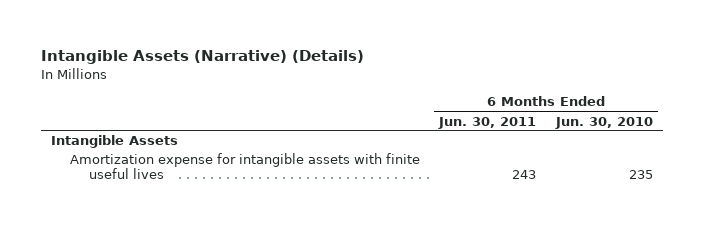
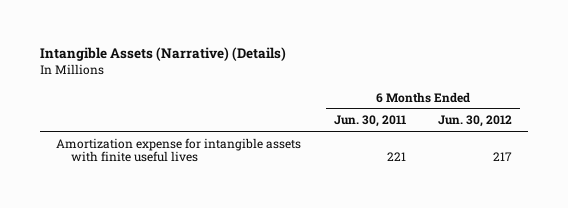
- | 6 Months Ended Jun. 30, 2011 | 6 Months Ended Jun. 30, 2010
+ | 6 Months Ended Jun. 30, 2011 | 6 Months Ended Jun. 30, 2012
- Intangible Assets
- Amortization expense for intangible assets with finite useful lives | 243 | 235
+ Amortization expense for intangible assets with finite useful lives | 221 | 217

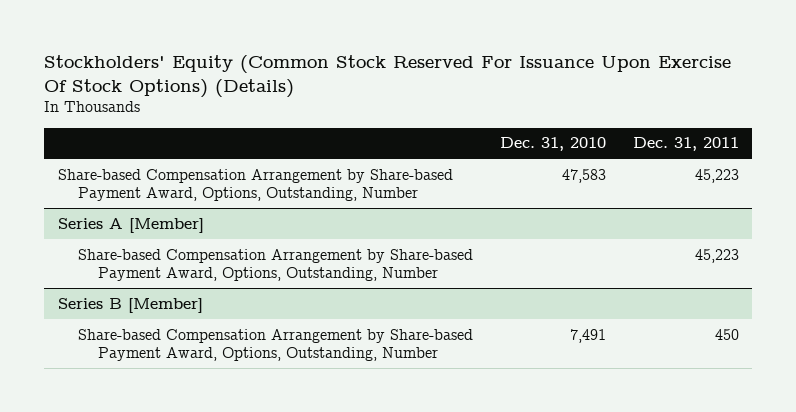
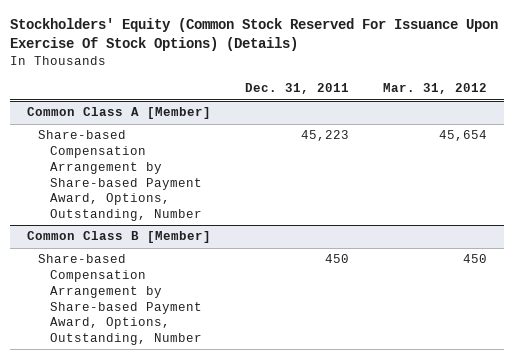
- | Dec. 31, 2010 | Dec. 31, 2011
+ | Dec. 31, 2011 | Mar. 31, 2012
- Share-based Compensation Arrangement by Share-based Payment Award, Options, Outstanding, Number | 47,583 | 45,223
- Series A [Member]
+ Common Class A [Member]
- Series B [Member]
+ Common Class B [Member]

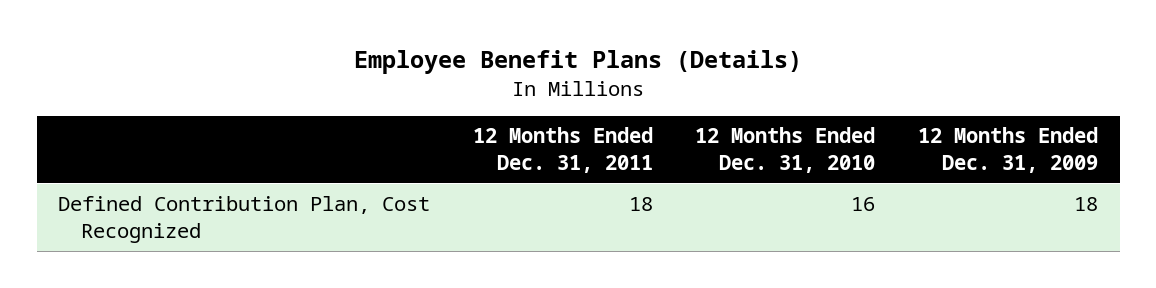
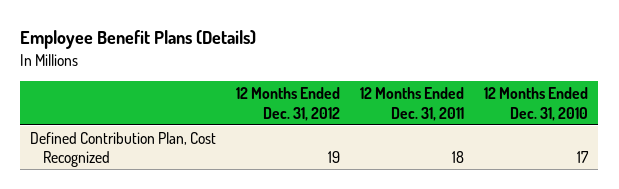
- | 12 Months Ended Dec. 31, 2011 | 12 Months Ended Dec. 31, 2010 | 12 Months Ended Dec. 31, 2009
+ | 12 Months Ended Dec. 31, 2012 | 12 Months Ended Dec. 31, 2011 | 12 Months Ended Dec. 31, 2010
- Defined Contribution Plan, Cost Recognized | 18 | 16 | 18
+ Defined Contribution Plan, Cost Recognized | 19 | 18 | 17

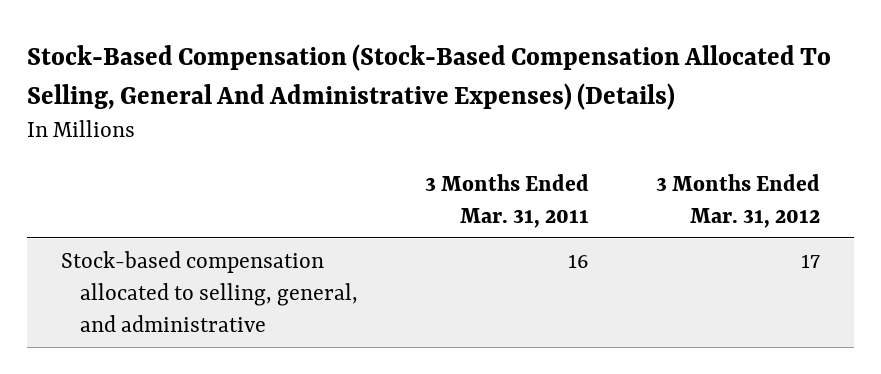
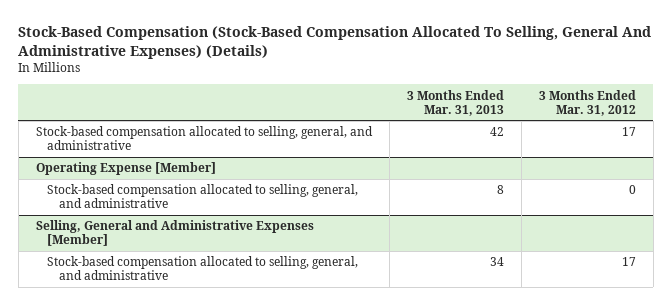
- | 3 Months Ended Mar. 31, 2011 | 3 Months Ended Mar. 31, 2012
+ | 3 Months Ended Mar. 31, 2013 | 3 Months Ended Mar. 31, 2012
+ Operating Expense [Member]
+ Stock-based compensation allocated to selling, general, and administrative | 8 | 0
+ Selling, General and Administrative Expenses [Member]
+ Stock-based compensation allocated to selling, general, and administrative | 34 | 17

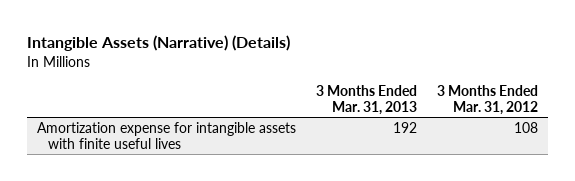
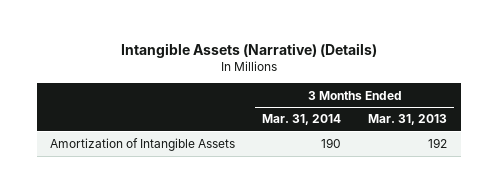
- | 3 Months Ended Mar. 31, 2013 | 3 Months Ended Mar. 31, 2012
+ | 3 Months Ended Mar. 31, 2014 | 3 Months Ended Mar. 31, 2013
- Amortization expense for intangible assets with finite useful lives | 192 | 108
+ Amortization of Intangible Assets | 190 | 192

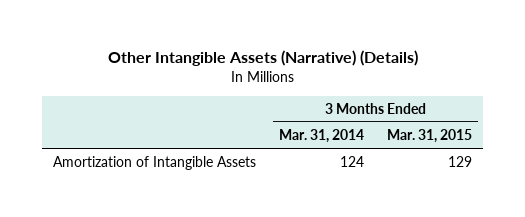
- Intangible Assets (Narrative) (Details)
+ Other Intangible Assets (Narrative) (Details)
- | 3 Months Ended Mar. 31, 2014 | 3 Months Ended Mar. 31, 2013
+ | 3 Months Ended Mar. 31, 2014 | 3 Months Ended Mar. 31, 2015
- Amortization of Intangible Assets | 190 | 192
+ Amortization of Intangible Assets | 124 | 129

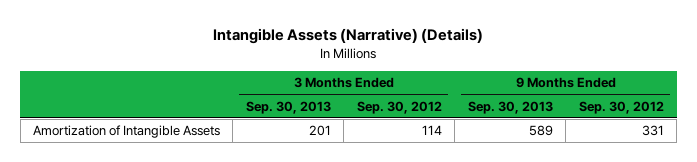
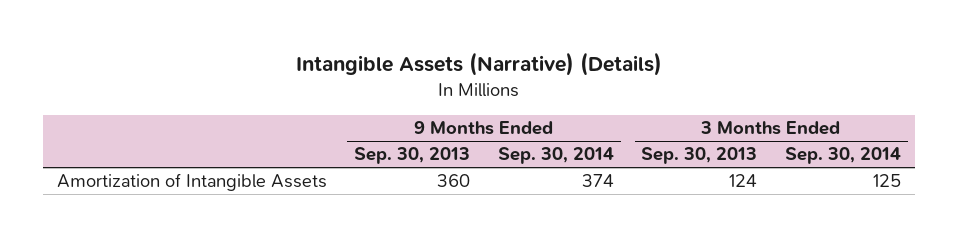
- | 3 Months Ended Sep. 30, 2013 | 3 Months Ended Sep. 30, 2012 | 9 Months Ended Sep. 30, 2013 | 9 Months Ended Sep. 30, 2012
+ | 9 Months Ended Sep. 30, 2013 | 9 Months Ended Sep. 30, 2014 | 3 Months Ended Sep. 30, 2013 | 3 Months Ended Sep. 30, 2014
- Amortization of Intangible Assets | 201 | 114 | 589 | 331
+ Amortization of Intangible Assets | 360 | 374 | 124 | 125

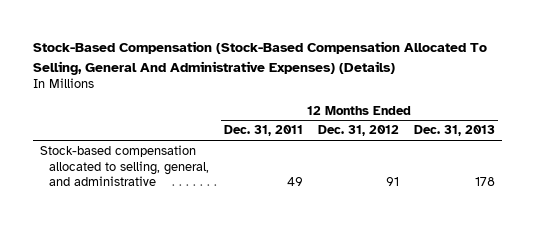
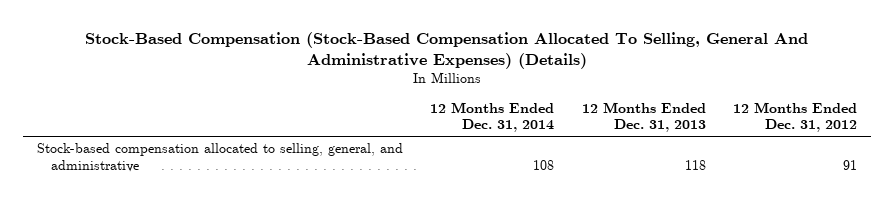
- | 12 Months Ended Dec. 31, 2011 | 12 Months Ended Dec. 31, 2012 | 12 Months Ended Dec. 31, 2013
+ | 12 Months Ended Dec. 31, 2014 | 12 Months Ended Dec. 31, 2013 | 12 Months Ended Dec. 31, 2012
- Stock-based compensation allocated to selling, general, and administrative | 49 | 91 | 178
+ Stock-based compensation allocated to selling, general, and administrative | 108 | 118 | 91

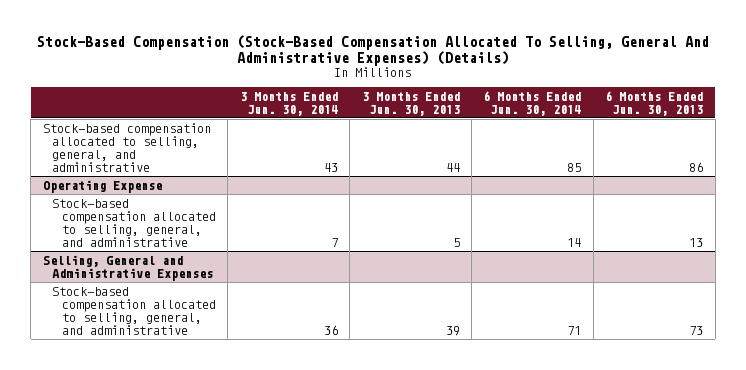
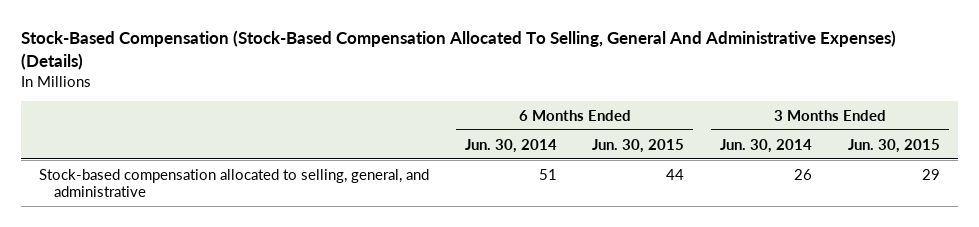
- | 3 Months Ended Jun. 30, 2014 | 3 Months Ended Jun. 30, 2013 | 6 Months Ended Jun. 30, 2014 | 6 Months Ended Jun. 30, 2013
+ | 6 Months Ended Jun. 30, 2014 | 6 Months Ended Jun. 30, 2015 | 3 Months Ended Jun. 30, 2014 | 3 Months Ended Jun. 30, 2015
- Stock-based compensation allocated to selling, general, and administrative | 43 | 44 | 85 | 86
- Operating Expense
- Stock-based compensation allocated to selling, general, and administrative | 7 | 5 | 14 | 13
- Selling, General and Administrative Expenses
- Stock-based compensation allocated to selling, general, and administrative | 36 | 39 | 71 | 73
+ Stock-based compensation allocated to selling, general, and administrative | 51 | 44 | 26 | 29

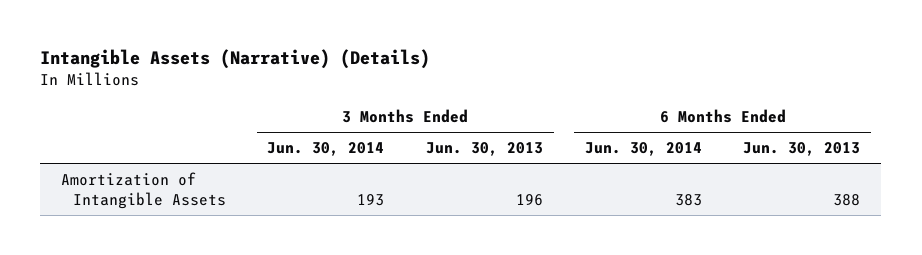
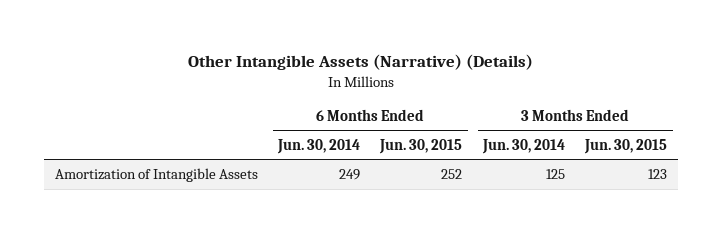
- Intangible Assets (Narrative) (Details)
+ Other Intangible Assets (Narrative) (Details)
- | 3 Months Ended Jun. 30, 2014 | 3 Months Ended Jun. 30, 2013 | 6 Months Ended Jun. 30, 2014 | 6 Months Ended Jun. 30, 2013
+ | 6 Months Ended Jun. 30, 2014 | 6 Months Ended Jun. 30, 2015 | 3 Months Ended Jun. 30, 2014 | 3 Months Ended Jun. 30, 2015
- Amortization of Intangible Assets | 193 | 196 | 383 | 388
+ Amortization of Intangible Assets | 249 | 252 | 125 | 123

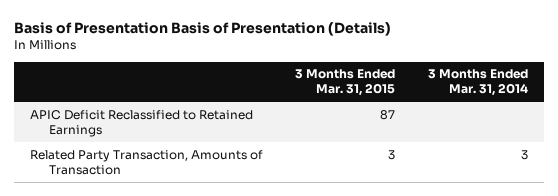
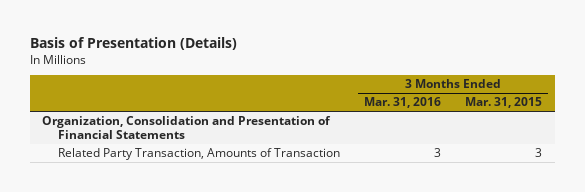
- Basis of Presentation Basis of Presentation (Details)
+ Basis of Presentation (Details)
- | 3 Months Ended Mar. 31, 2015 | 3 Months Ended Mar. 31, 2014
+ | 3 Months Ended Mar. 31, 2016 | 3 Months Ended Mar. 31, 2015
- APIC Deficit Reclassified to Retained Earnings | 87 |
+ Organization, Consolidation and Presentation of Financial Statements

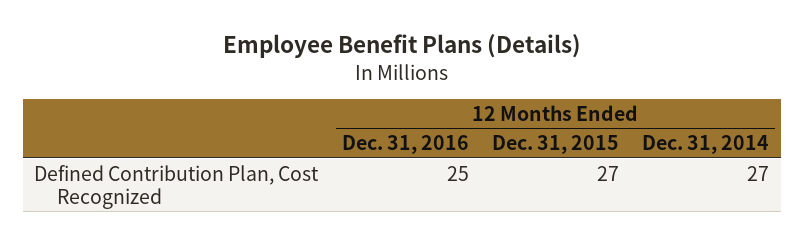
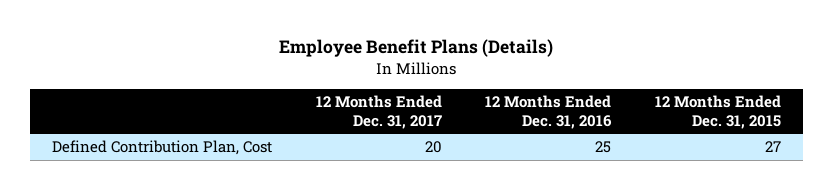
- | 12 Months Ended Dec. 31, 2016 | 12 Months Ended Dec. 31, 2015 | 12 Months Ended Dec. 31, 2014
+ | 12 Months Ended Dec. 31, 2017 | 12 Months Ended Dec. 31, 2016 | 12 Months Ended Dec. 31, 2015
- Defined Contribution Plan, Cost Recognized | 25 | 27 | 27
+ Defined Contribution Plan, Cost | 20 | 25 | 27

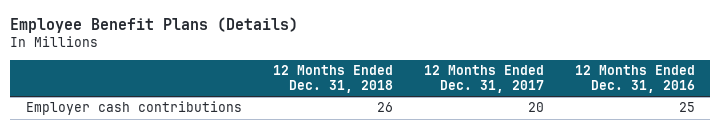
- | 12 Months Ended Dec. 31, 2017 | 12 Months Ended Dec. 31, 2016 | 12 Months Ended Dec. 31, 2015
+ | 12 Months Ended Dec. 31, 2018 | 12 Months Ended Dec. 31, 2017 | 12 Months Ended Dec. 31, 2016
- Defined Contribution Plan, Cost | 20 | 25 | 27
+ Employer cash contributions | 26 | 20 | 25

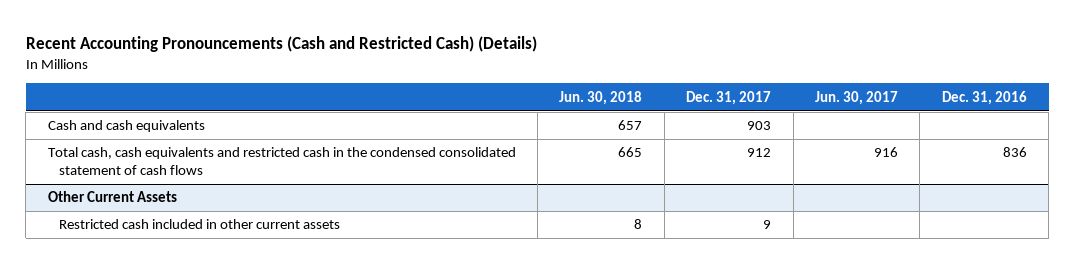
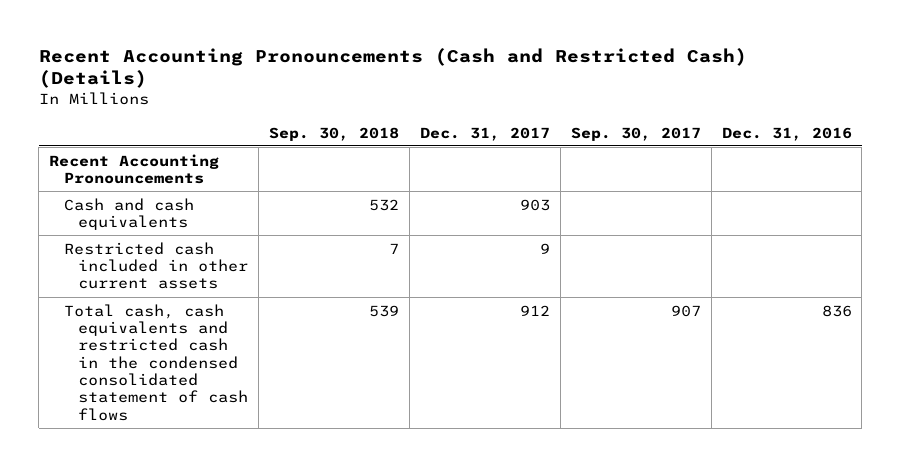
- | Jun. 30, 2018 | Dec. 31, 2017 | Jun. 30, 2017 | Dec. 31, 2016
+ | Sep. 30, 2018 | Dec. 31, 2017 | Sep. 30, 2017 | Dec. 31, 2016
+ Recent Accounting Pronouncements
- Other Current Assets
moved down: Total cash, cash equivalents and restricted cash in the condensed consolidated statement of cash flows | 539 | 912 | 907 | 836

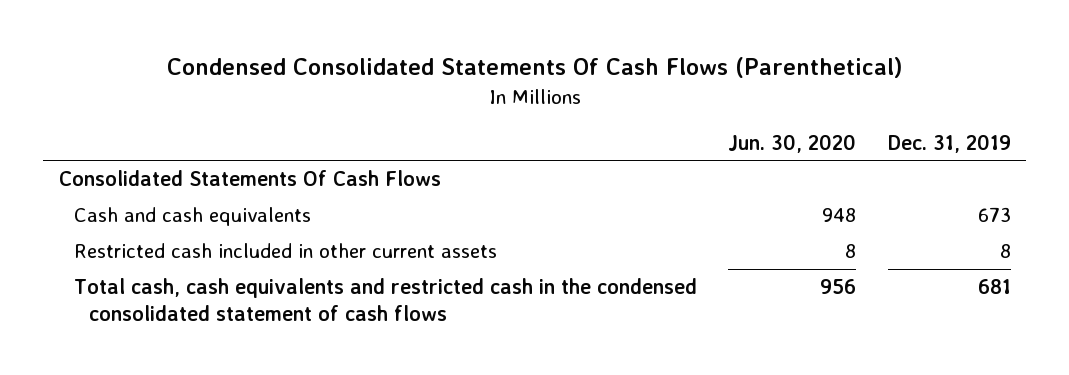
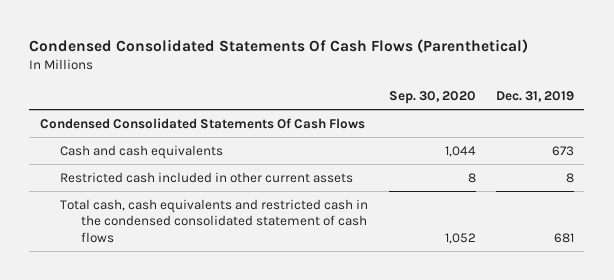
- | Jun. 30, 2020 | Dec. 31, 2019
+ | Sep. 30, 2020 | Dec. 31, 2019
- Consolidated Statements Of Cash Flows
+ Condensed Consolidated Statements Of Cash Flows

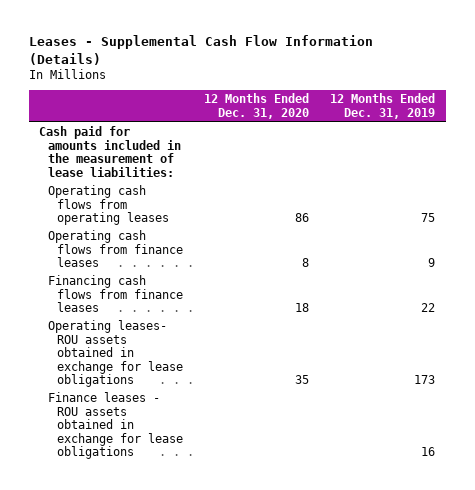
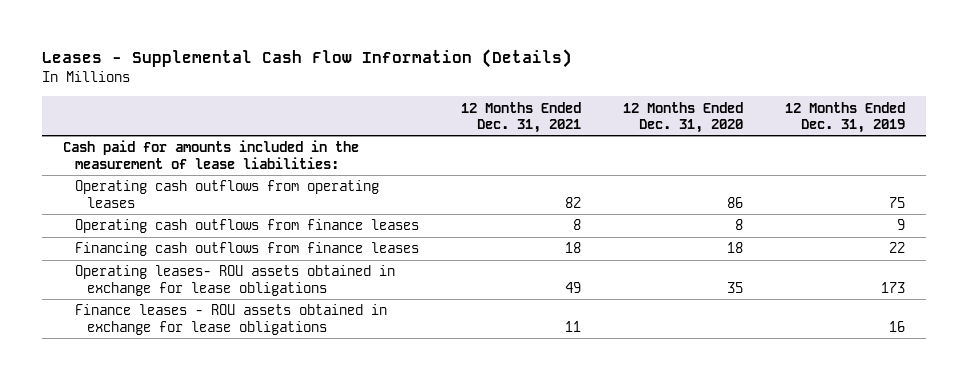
- | 12 Months Ended Dec. 31, 2020 | 12 Months Ended Dec. 31, 2019
+ | 12 Months Ended Dec. 31, 2021 | 12 Months Ended Dec. 31, 2020 | 12 Months Ended Dec. 31, 2019
- Operating cash flows from operating leases | 86 | 75
- Operating cash flows from finance leases | 8 | 9
- Financing cash flows from finance leases | 18 | 22
+ Operating cash outflows from operating leases | 82 | 86 | 75
+ Operating cash outflows from finance leases | 8 | 8 | 9
+ Financing cash outflows from finance leases | 18 | 18 | 22

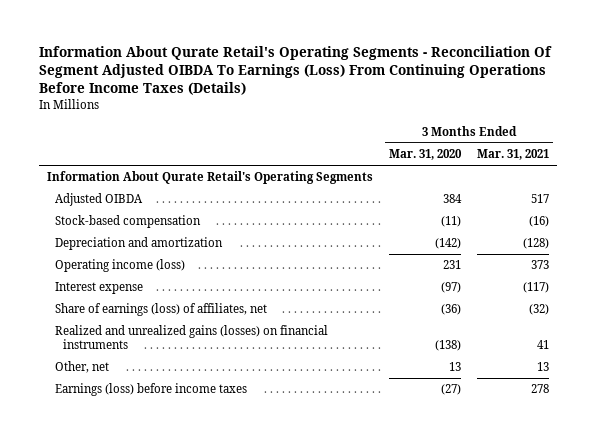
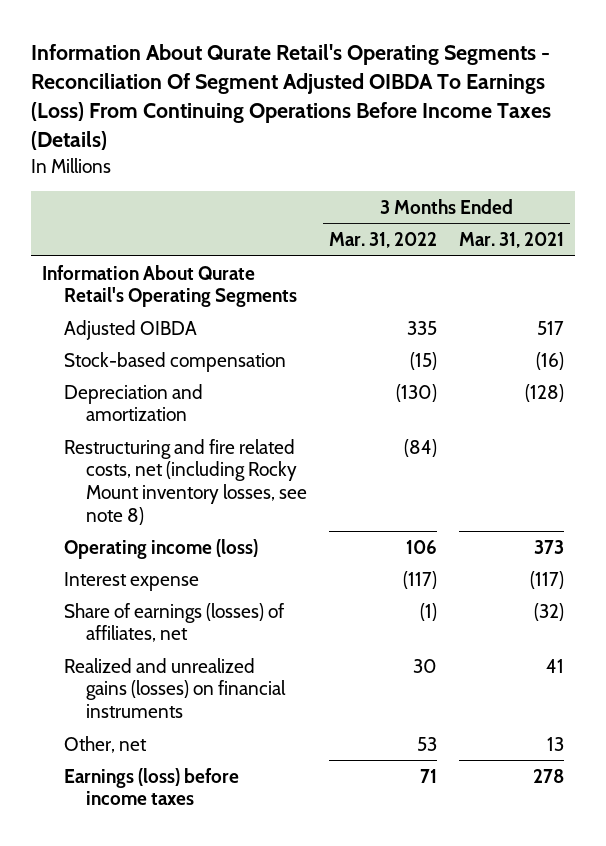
- | 3 Months Ended Mar. 31, 2020 | 3 Months Ended Mar. 31, 2021
+ | 3 Months Ended Mar. 31, 2022 | 3 Months Ended Mar. 31, 2021
+ Restructuring and fire related costs, net (including Rocky Mount inventory losses, see note 8) | (84) |
- Share of earnings (loss) of affiliates, net | (36) | (32)
+ Share of earnings (losses) of affiliates, net | (1) | (32)

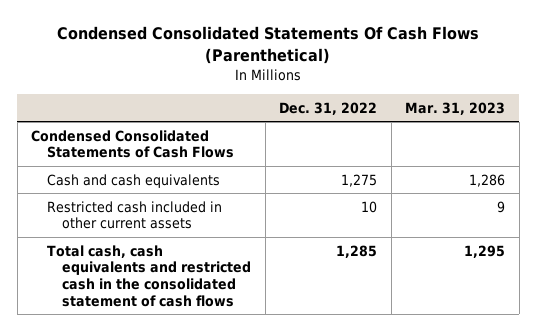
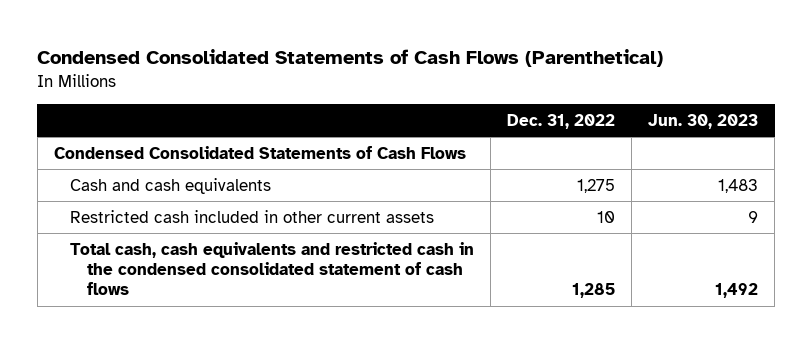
- Condensed Consolidated Statements Of Cash Flows (Parenthetical)
+ Condensed Consolidated Statements of Cash Flows (Parenthetical)
- | Dec. 31, 2022 | Mar. 31, 2023
+ | Dec. 31, 2022 | Jun. 30, 2023
- Total cash, cash equivalents and restricted cash in the consolidated statement of cash flows | 1,285 | 1,295
+ Total cash, cash equivalents and restricted cash in the condensed consolidated statement of cash flows | 1,285 | 1,492

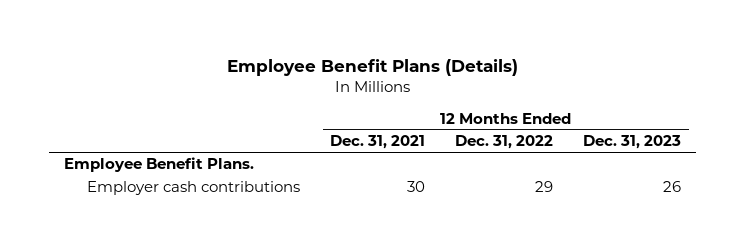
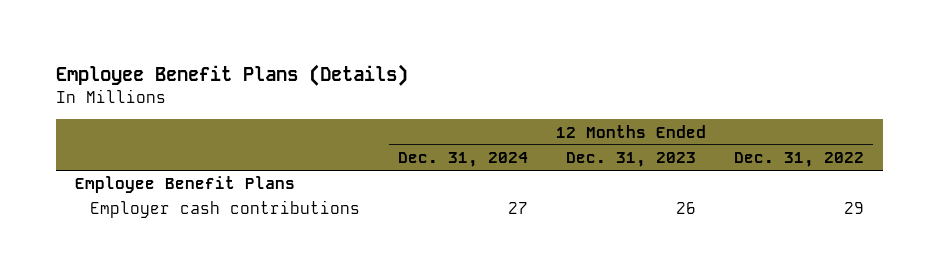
- | 12 Months Ended Dec. 31, 2021 | 12 Months Ended Dec. 31, 2022 | 12 Months Ended Dec. 31, 2023
+ | 12 Months Ended Dec. 31, 2024 | 12 Months Ended Dec. 31, 2023 | 12 Months Ended Dec. 31, 2022
- Employee Benefit Plans.
+ Employee Benefit Plans

